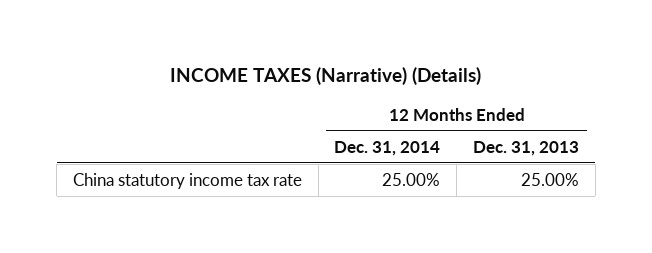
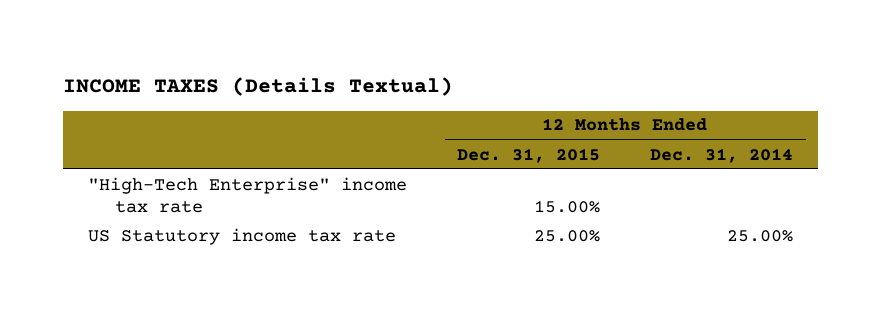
- INCOME TAXES (Narrative) (Details)
+ INCOME TAXES (Details Textual)
- | 12 Months Ended Dec. 31, 2014 | 12 Months Ended Dec. 31, 2013
+ | 12 Months Ended Dec. 31, 2015 | 12 Months Ended Dec. 31, 2014
- China statutory income tax rate | 25.00% | 25.00%
+ "High-Tech Enterprise" income tax rate | 15.00% |
+ US Statutory income tax rate | 25.00% | 25.00%

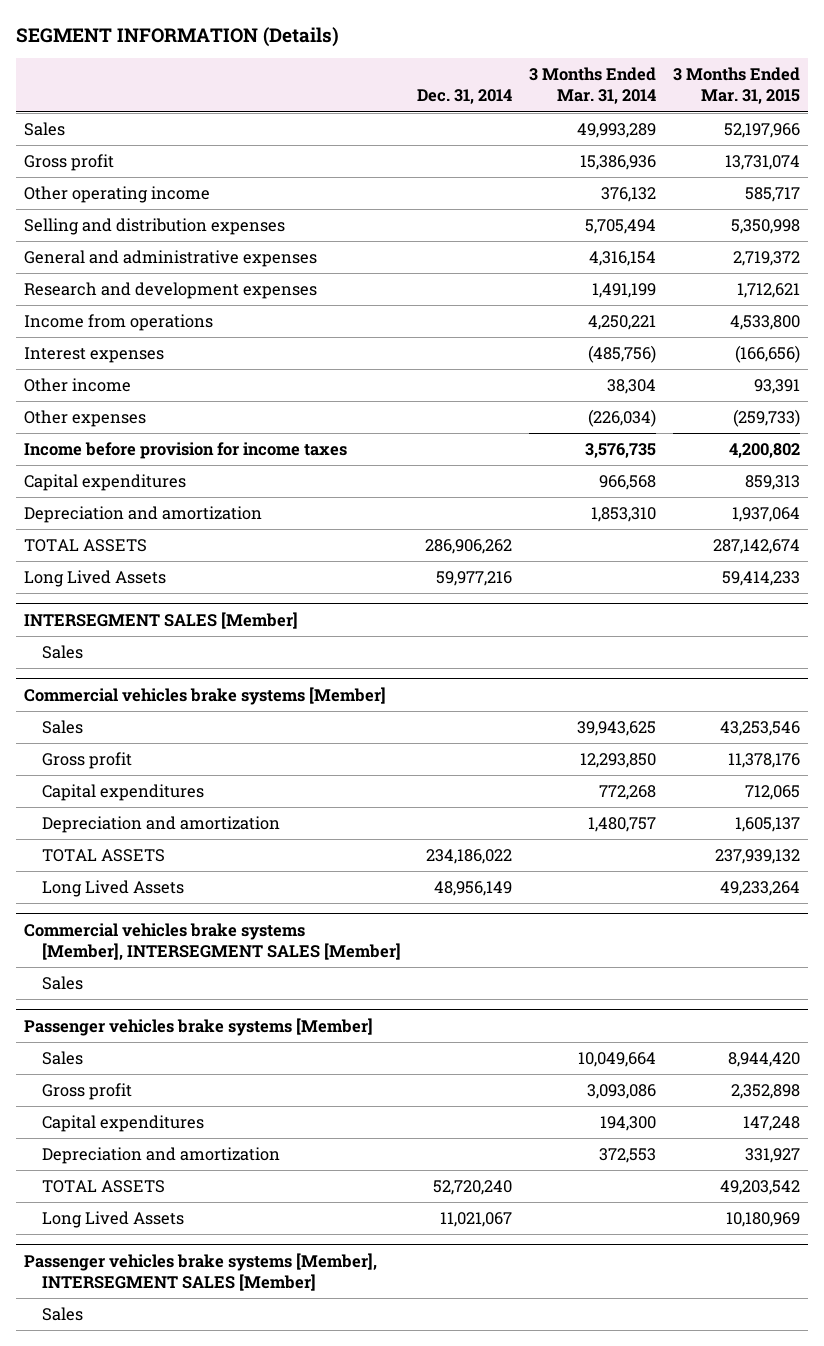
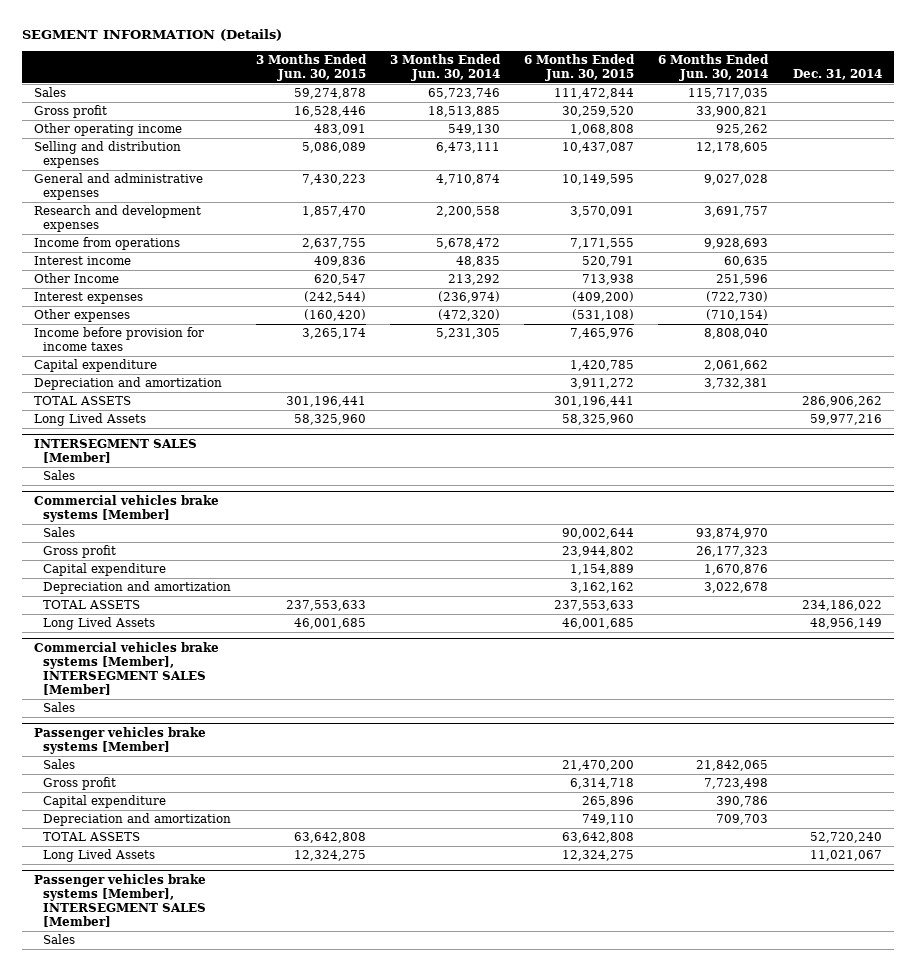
- | Dec. 31, 2014 | 3 Months Ended Mar. 31, 2014 | 3 Months Ended Mar. 31, 2015
+ | 3 Months Ended Jun. 30, 2015 | 3 Months Ended Jun. 30, 2014 | 6 Months Ended Jun. 30, 2015 | 6 Months Ended Jun. 30, 2014 | Dec. 31, 2014
+ Interest income | 409,836 | 48,835 | 520,791 | 60,635 |
+ Other Income | 620,547 | 213,292 | 713,938 | 251,596 |
- Other income | | 38,304 | 93,391
- Capital expenditures | | 966,568 | 859,313
+ Capital expenditure | | | 1,420,785 | 2,061,662 |
@ Commercial vehicles brake systems [Member]
- Capital expenditures | | 772,268 | 712,065
+ Capital expenditure | | | 1,154,889 | 1,670,876 |
@ Passenger vehicles brake systems [Member]
- Capital expenditures | | 194,300 | 147,248
+ Capital expenditure | | | 265,896 | 390,786 |

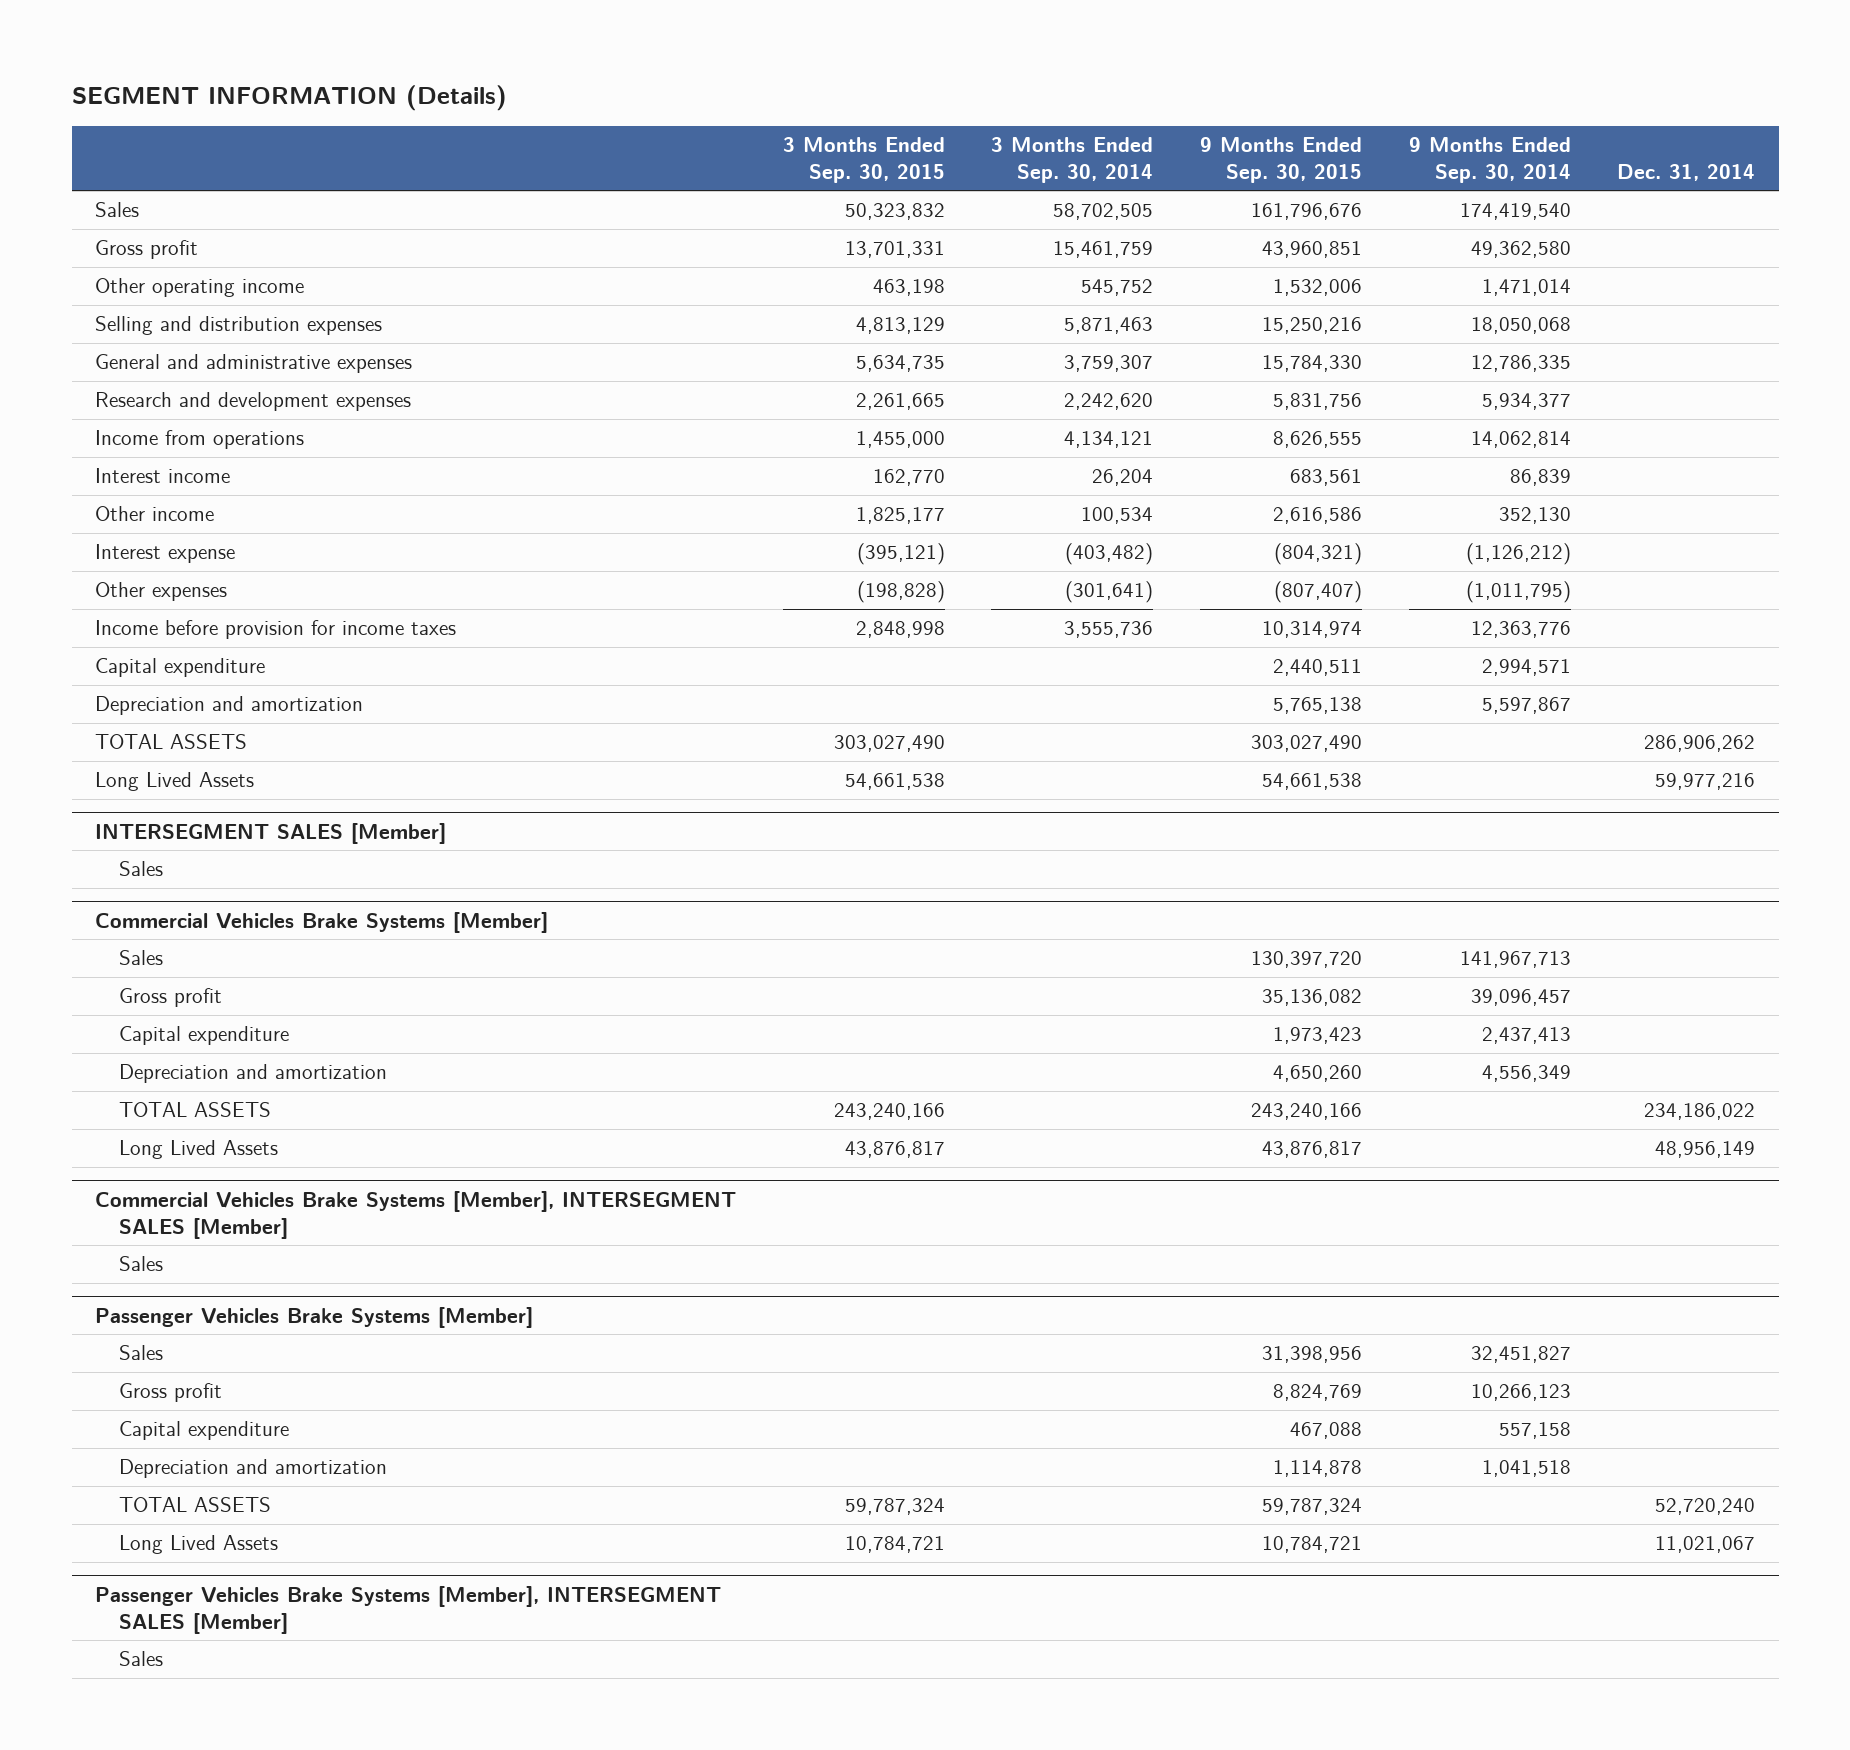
- | 3 Months Ended Jun. 30, 2015 | 3 Months Ended Jun. 30, 2014 | 6 Months Ended Jun. 30, 2015 | 6 Months Ended Jun. 30, 2014 | Dec. 31, 2014
+ | 3 Months Ended Sep. 30, 2015 | 3 Months Ended Sep. 30, 2014 | 9 Months Ended Sep. 30, 2015 | 9 Months Ended Sep. 30, 2014 | Dec. 31, 2014
- Other Income | 620,547 | 213,292 | 713,938 | 251,596 |
- Interest expenses | (242,544) | (236,974) | (409,200) | (722,730) |
+ Other income | 1,825,177 | 100,534 | 2,616,586 | 352,130 |
+ Interest expense | (395,121) | (403,482) | (804,321) | (1,126,212) |
- Commercial vehicles brake systems [Member]
+ Commercial Vehicles Brake Systems [Member]
- Commercial vehicles brake systems [Member], INTERSEGMENT SALES [Member]
+ Commercial Vehicles Brake Systems [Member], INTERSEGMENT SALES [Member]
- Passenger vehicles brake systems [Member]
+ Passenger Vehicles Brake Systems [Member]
- Passenger vehicles brake systems [Member], INTERSEGMENT SALES [Member]
+ Passenger Vehicles Brake Systems [Member], INTERSEGMENT SALES [Member]

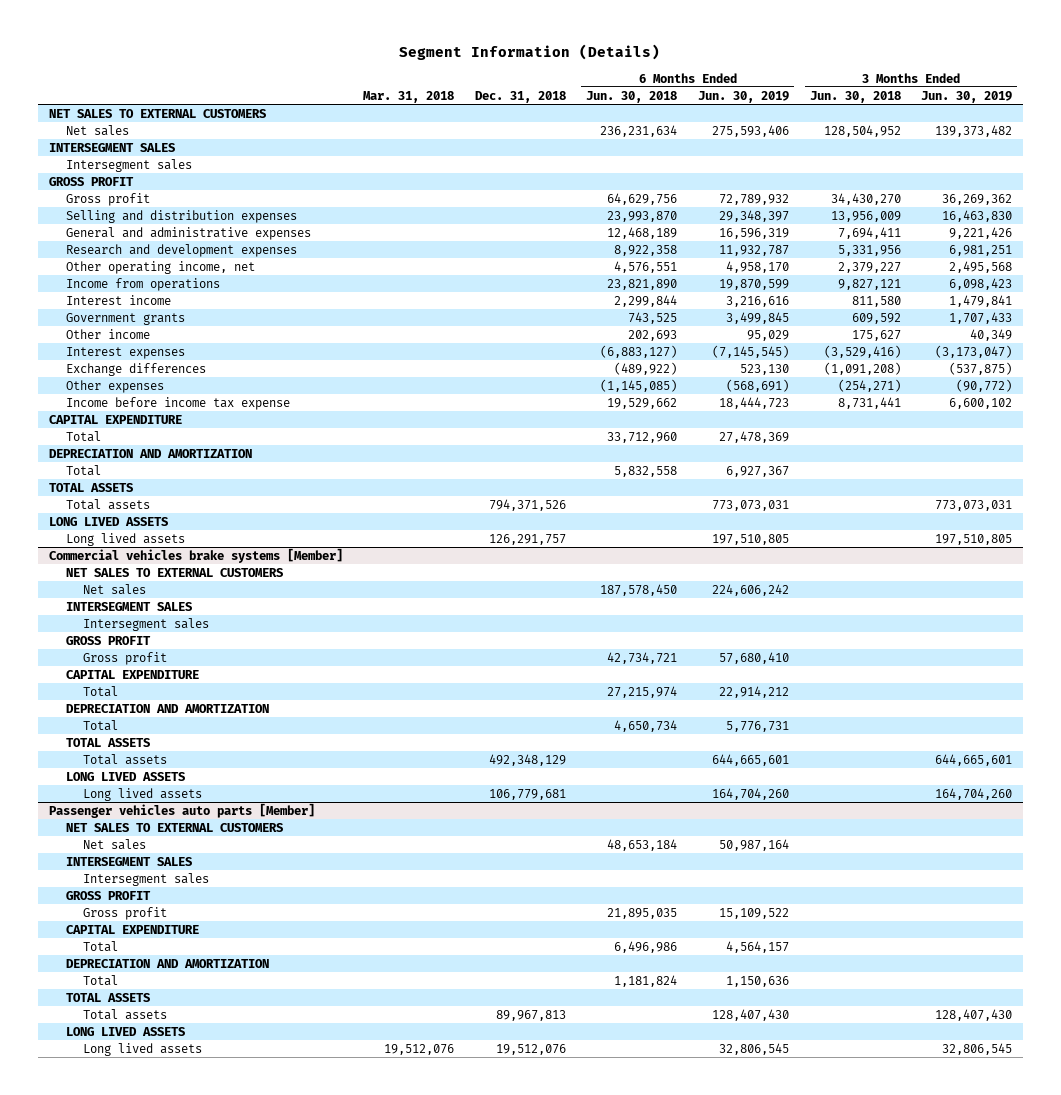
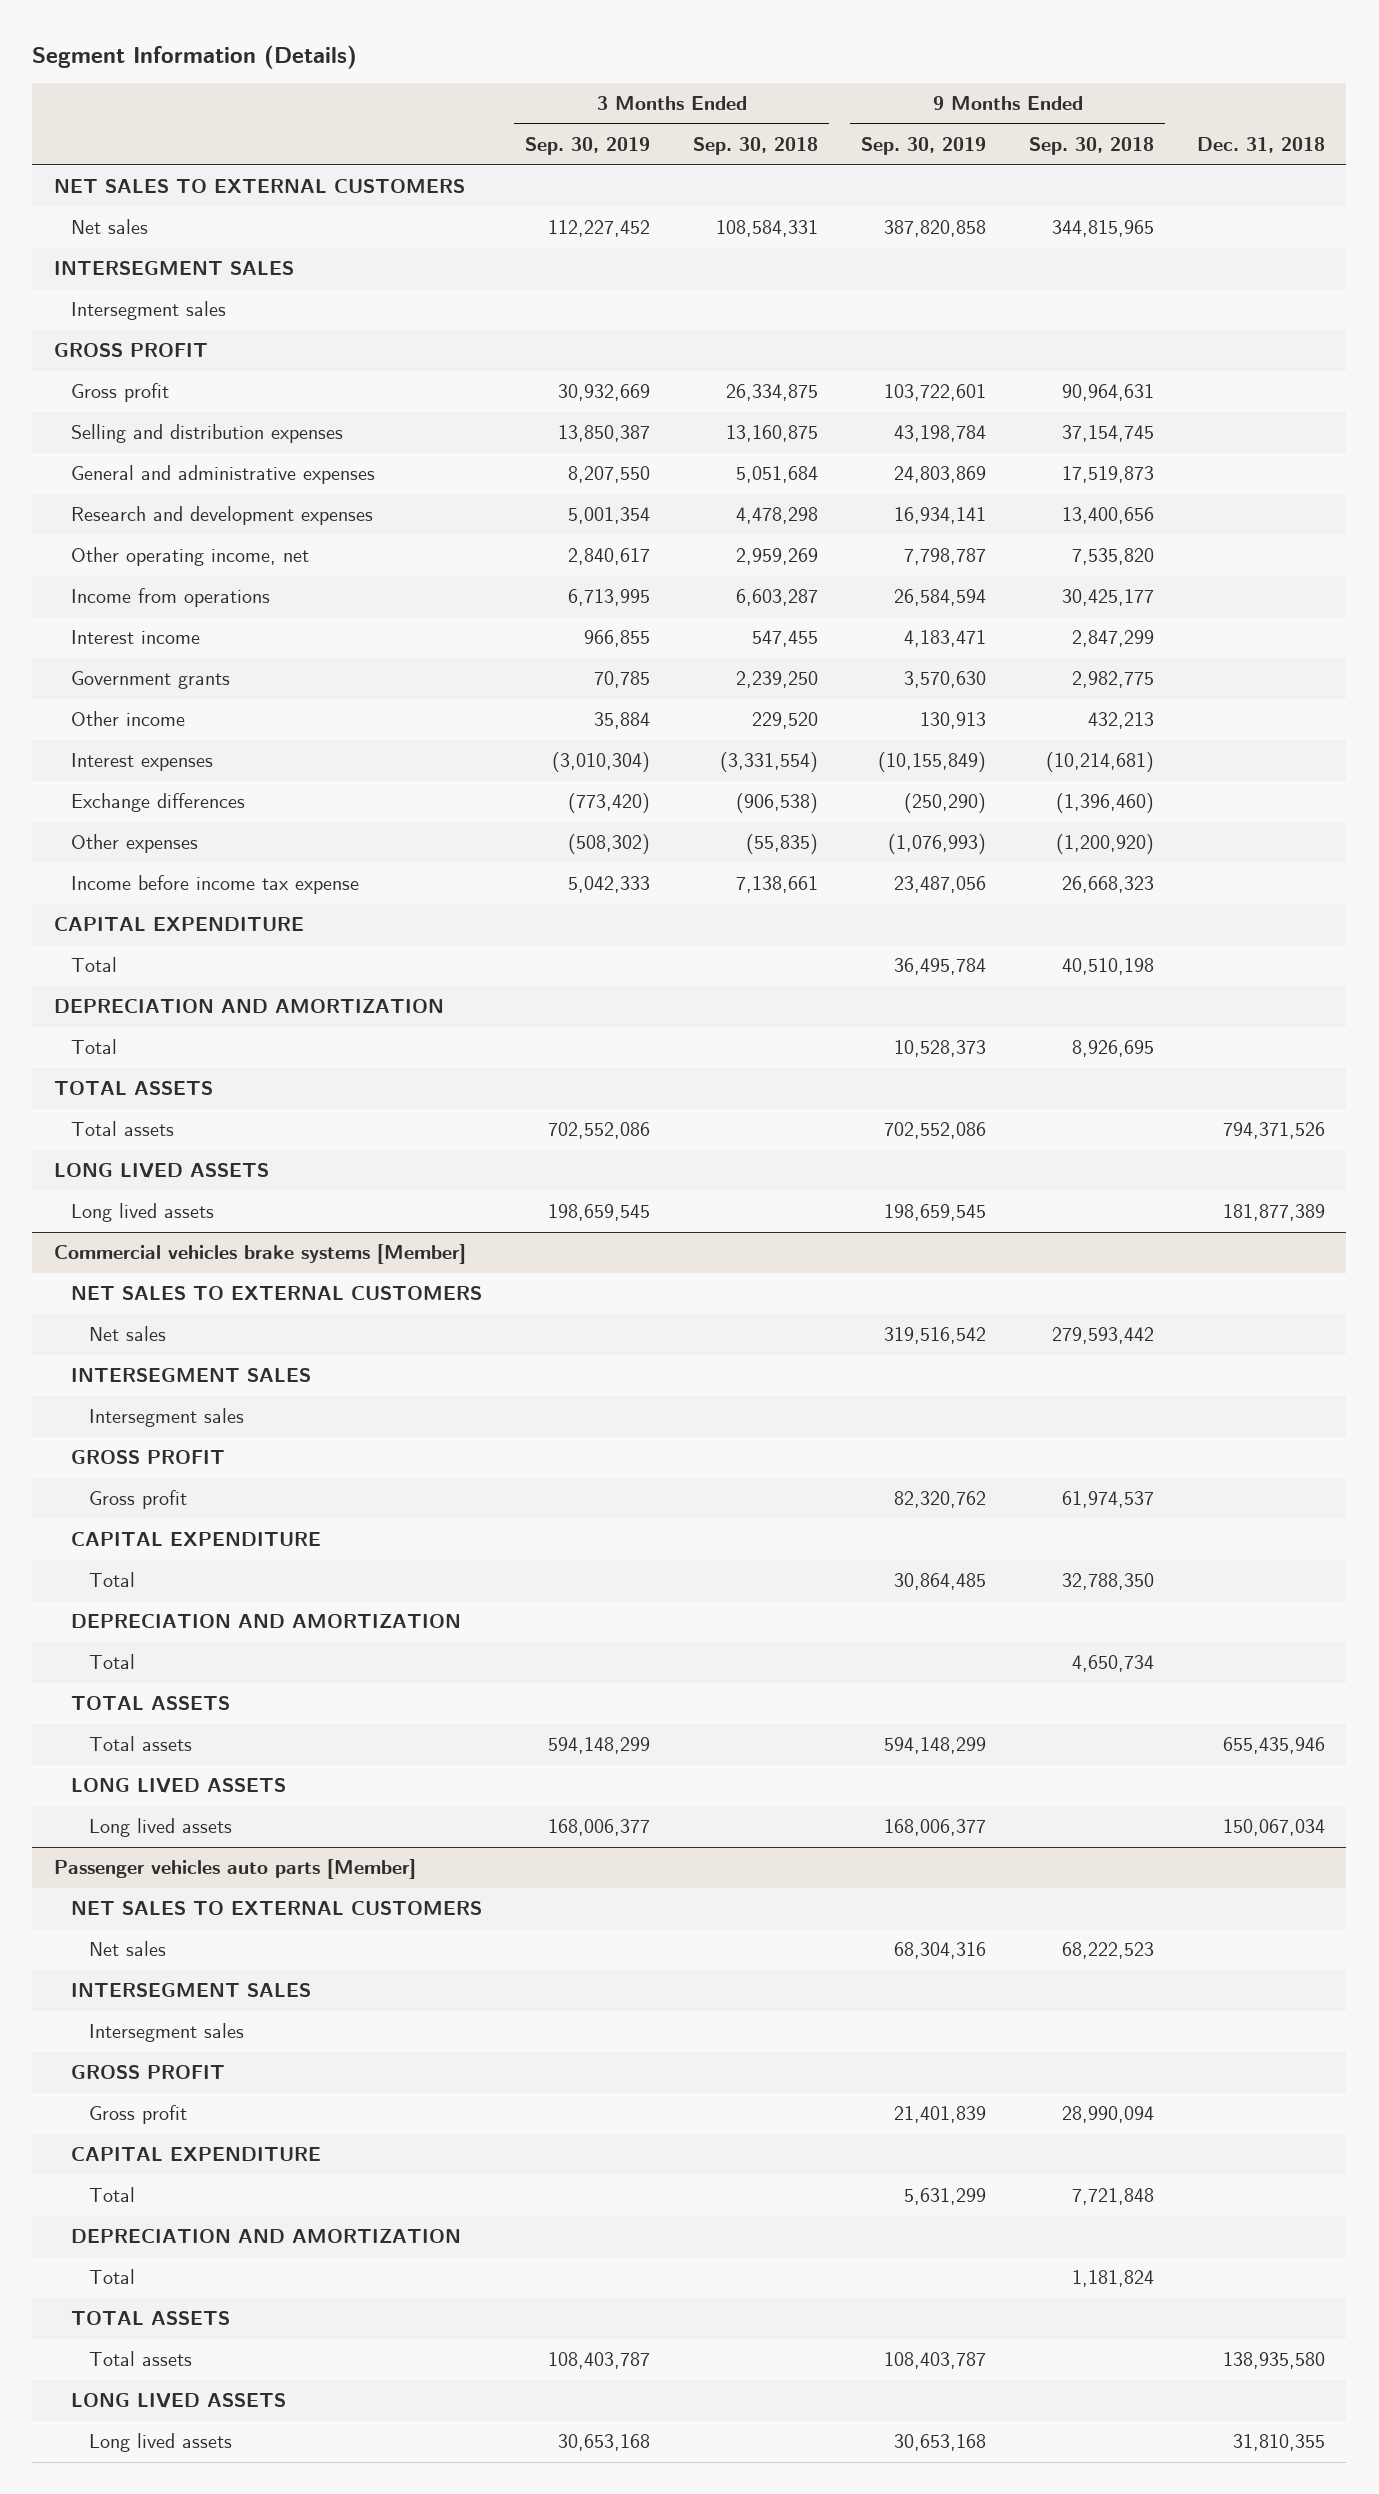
- | Mar. 31, 2018 | Dec. 31, 2018 | 6 Months Ended Jun. 30, 2018 | 6 Months Ended Jun. 30, 2019 | 3 Months Ended Jun. 30, 2018 | 3 Months Ended Jun. 30, 2019
+ | 3 Months Ended Sep. 30, 2019 | 3 Months Ended Sep. 30, 2018 | 9 Months Ended Sep. 30, 2019 | 9 Months Ended Sep. 30, 2018 | Dec. 31, 2018
- Long lived assets | | 126,291,757 | | 197,510,805 | | 197,510,805
+ Long lived assets | 198,659,545 | | 198,659,545 | | 181,877,389
@ Commercial vehicles brake systems [Member]
- Total assets | | 492,348,129 | | 644,665,601 | | 644,665,601
+ Total assets | 594,148,299 | | 594,148,299 | | 655,435,946
- Long lived assets | | 106,779,681 | | 164,704,260 | | 164,704,260
+ Long lived assets | 168,006,377 | | 168,006,377 | | 150,067,034
@ Passenger vehicles auto parts [Member]
- Total assets | | 89,967,813 | | 128,407,430 | | 128,407,430
+ Total assets | 108,403,787 | | 108,403,787 | | 138,935,580
- Long lived assets | 19,512,076 | 19,512,076 | | 32,806,545 | | 32,806,545
+ Long lived assets | 30,653,168 | | 30,653,168 | | 31,810,355

